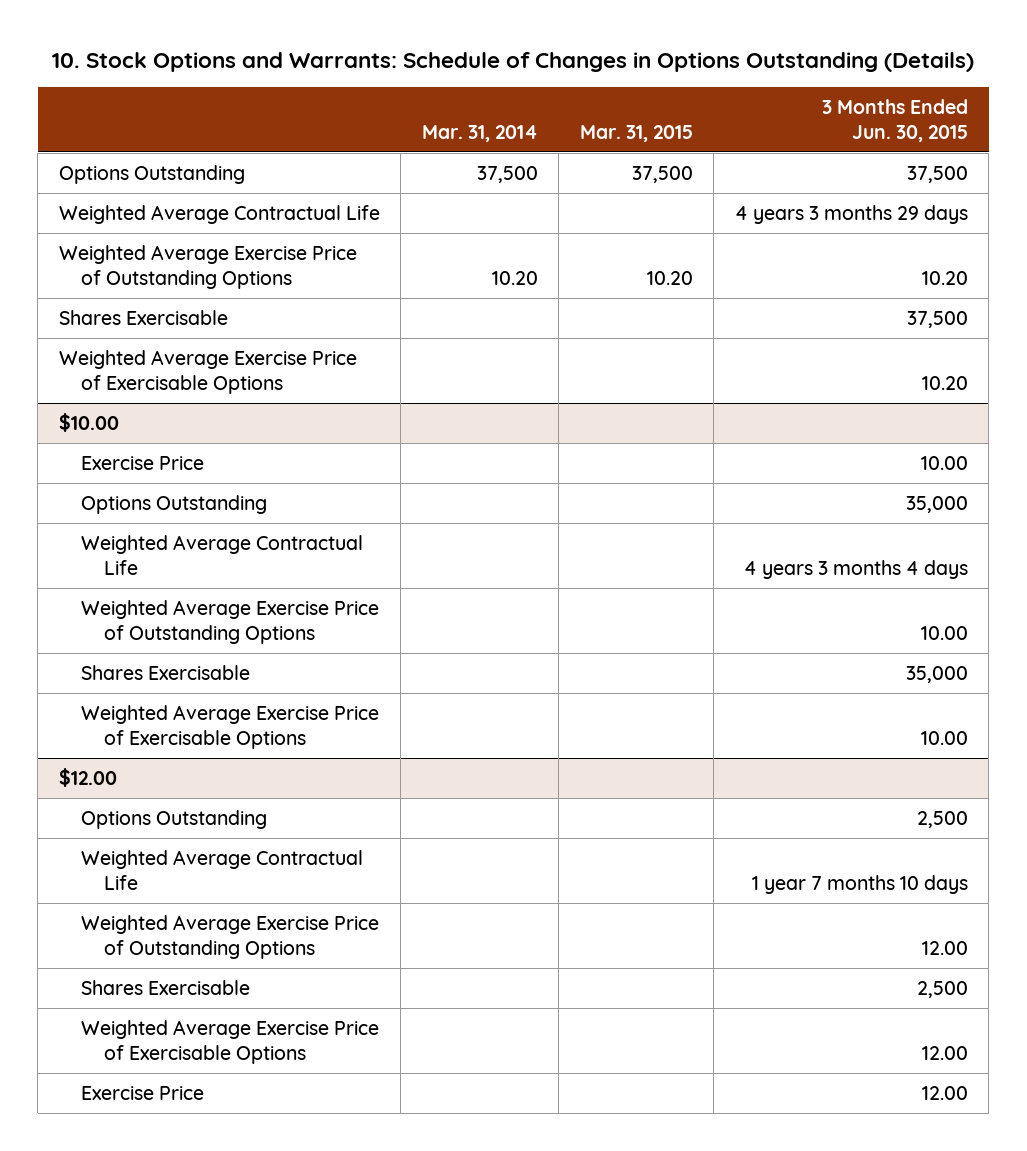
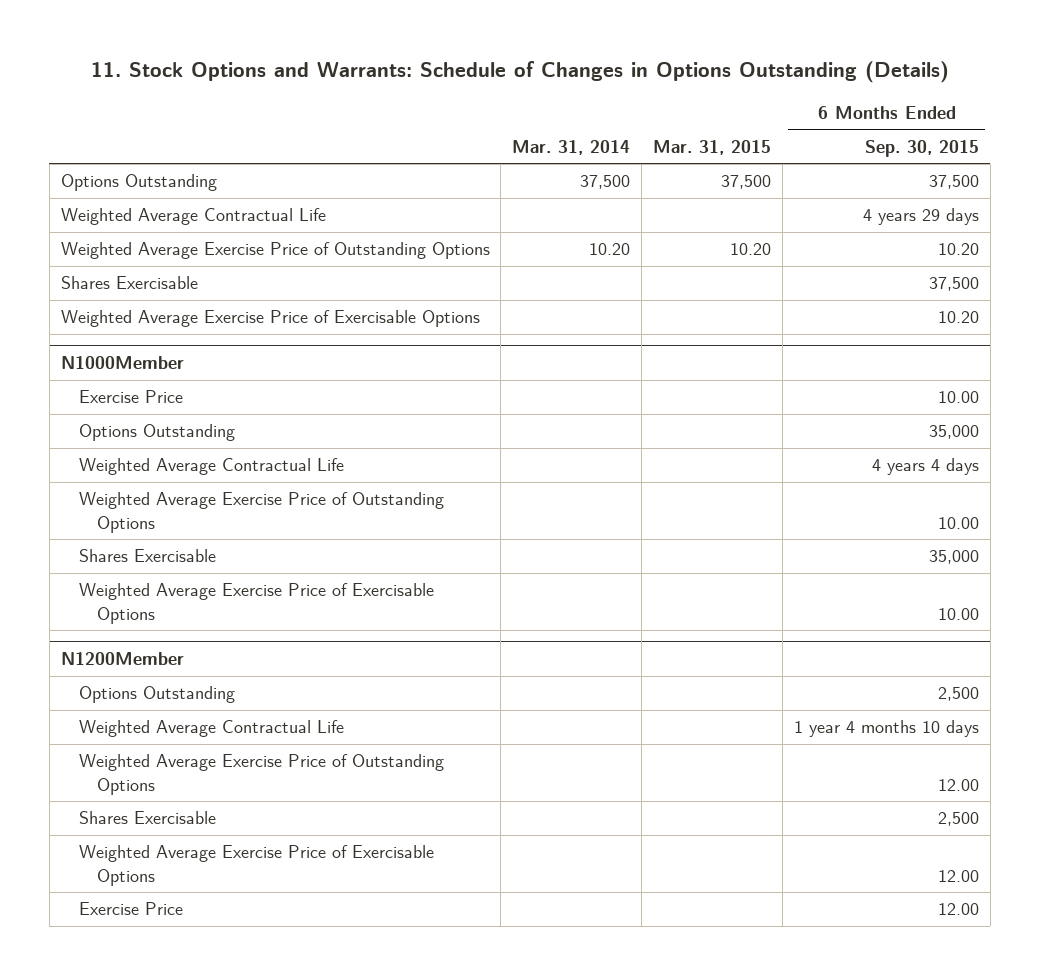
- 10. Stock Options and Warrants: Schedule of Changes in Options Outstanding (Details)
+ 11. Stock Options and Warrants: Schedule of Changes in Options Outstanding (Details)
- | Mar. 31, 2014 | Mar. 31, 2015 | 3 Months Ended Jun. 30, 2015
+ | Mar. 31, 2014 | Mar. 31, 2015 | 6 Months Ended Sep. 30, 2015
- $10.00
+ N1000Member
- $12.00
+ N1200Member

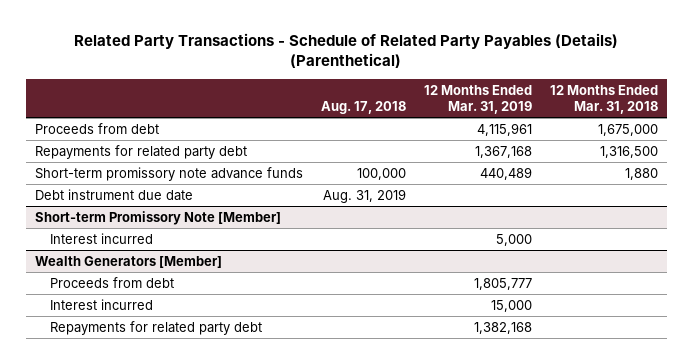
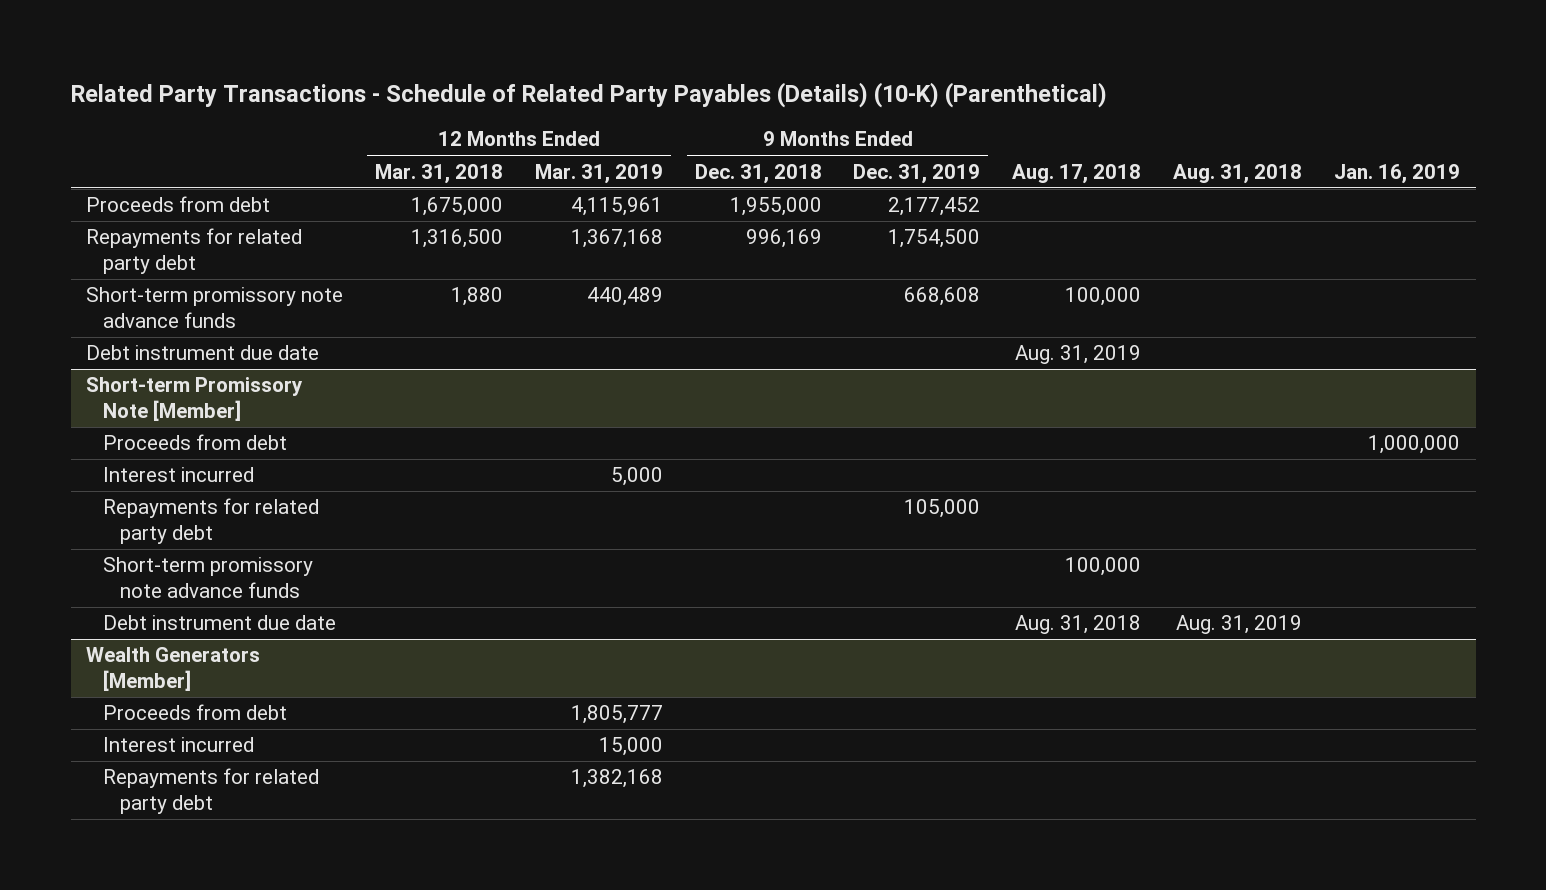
- Related Party Transactions - Schedule of Related Party Payables (Details) (Parenthetical)
+ Related Party Transactions - Schedule of Related Party Payables (Details) (10-K) (Parenthetical)
- | Aug. 17, 2018 | 12 Months Ended Mar. 31, 2019 | 12 Months Ended Mar. 31, 2018
+ | 12 Months Ended Mar. 31, 2018 | 12 Months Ended Mar. 31, 2019 | 9 Months Ended Dec. 31, 2018 | 9 Months Ended Dec. 31, 2019 | Aug. 17, 2018 | Aug. 31, 2018 | Jan. 16, 2019
@ Short-term Promissory Note [Member]
+ Proceeds from debt | | | | | | | 1,000,000
+ Repayments for related party debt | | | | 105,000 | | |
+ Short-term promissory note advance funds | | | | | 100,000 | |
+ Debt instrument due date | | | | | Aug. 31, 2018 | Aug. 31, 2019 |

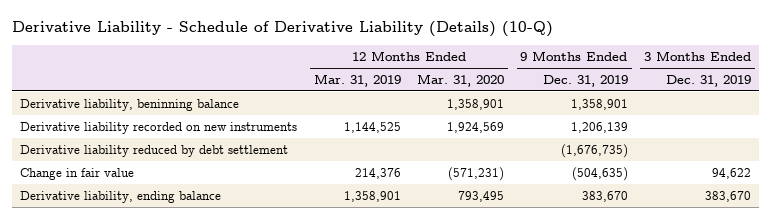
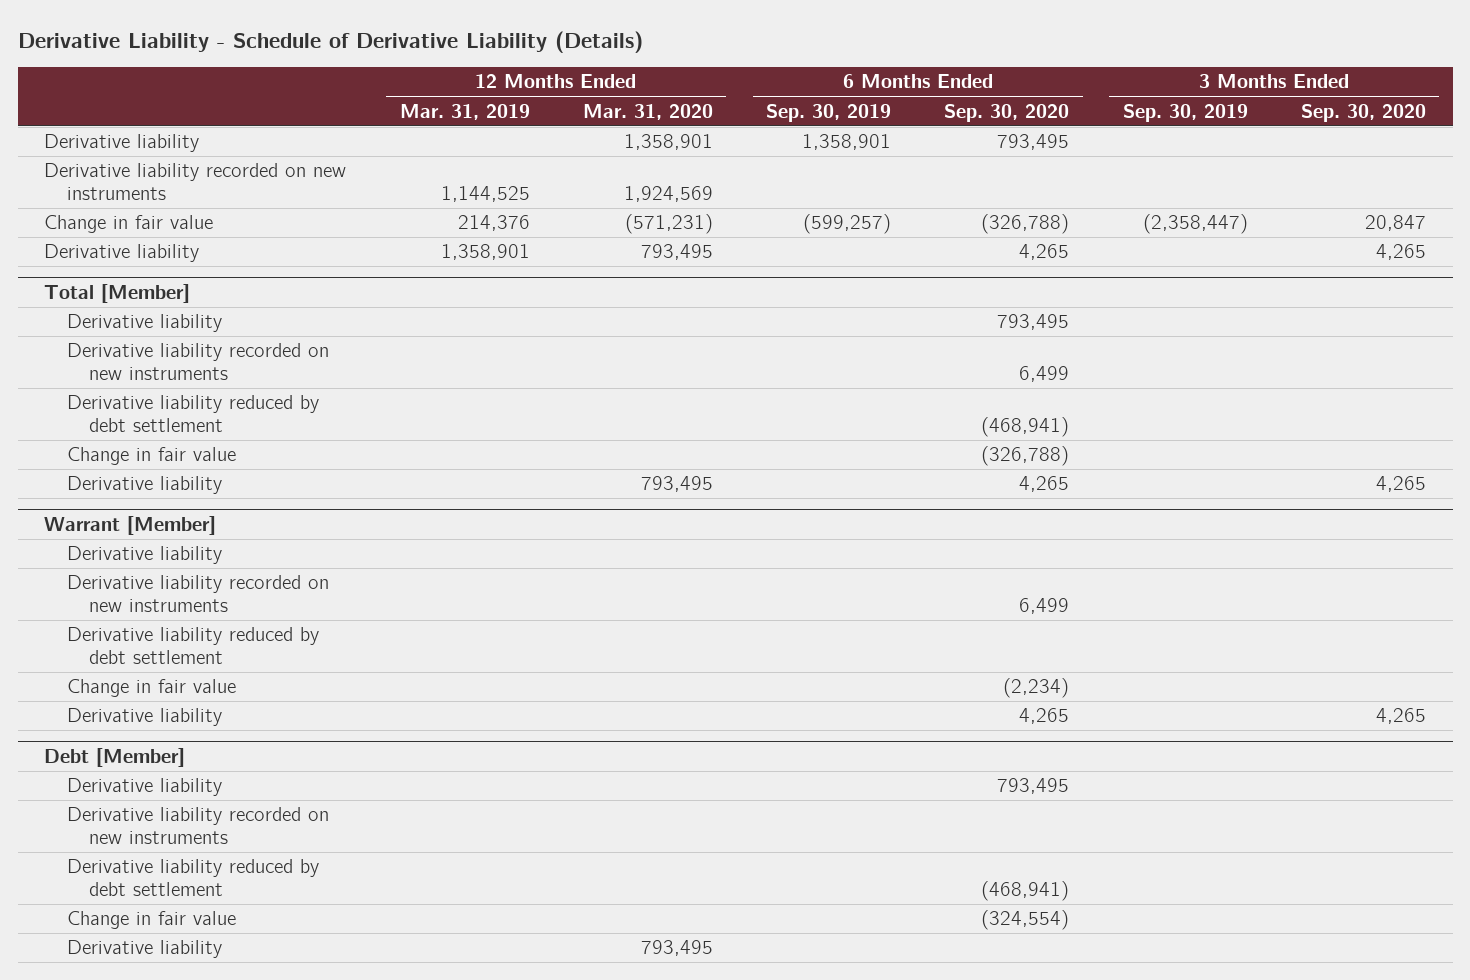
- Derivative Liability - Schedule of Derivative Liability (Details) (10-Q)
+ Derivative Liability - Schedule of Derivative Liability (Details)
- | 12 Months Ended Mar. 31, 2019 | 12 Months Ended Mar. 31, 2020 | 9 Months Ended Dec. 31, 2019 | 3 Months Ended Dec. 31, 2019
+ | 12 Months Ended Mar. 31, 2019 | 12 Months Ended Mar. 31, 2020 | 6 Months Ended Sep. 30, 2019 | 6 Months Ended Sep. 30, 2020 | 3 Months Ended Sep. 30, 2019 | 3 Months Ended Sep. 30, 2020
- Derivative liability, beninning balance | | 1,358,901 | 1,358,901 |
+ Derivative liability | | 1,358,901 | 1,358,901 | 793,495 | |
- Derivative liability reduced by debt settlement | | | (1,676,735) |
- Derivative liability, ending balance | 1,358,901 | 793,495 | 383,670 | 383,670
+ Derivative liability | 1,358,901 | 793,495 | | 4,265 | | 4,265
+ Total [Member]
+ Derivative liability | | | | 793,495 | |
+ Derivative liability recorded on new instruments | | | | 6,499 | |
+ Derivative liability reduced by debt settlement | | | | (468,941) | |
+ Change in fair value | | | | (326,788) | |
+ Derivative liability | | 793,495 | | 4,265 | | 4,265
+ Warrant [Member]
+ Derivative liability
+ Derivative liability recorded on new instruments | | | | 6,499 | |
+ Derivative liability reduced by debt settlement
+ Change in fair value | | | | (2,234) | |
+ Derivative liability | | | | 4,265 | | 4,265
+ Debt [Member]
+ Derivative liability | | | | 793,495 | |
+ Derivative liability recorded on new instruments
+ Derivative liability reduced by debt settlement | | | | (468,941) | |
+ Change in fair value | | | | (324,554) | |
+ Derivative liability | | 793,495 | | | |

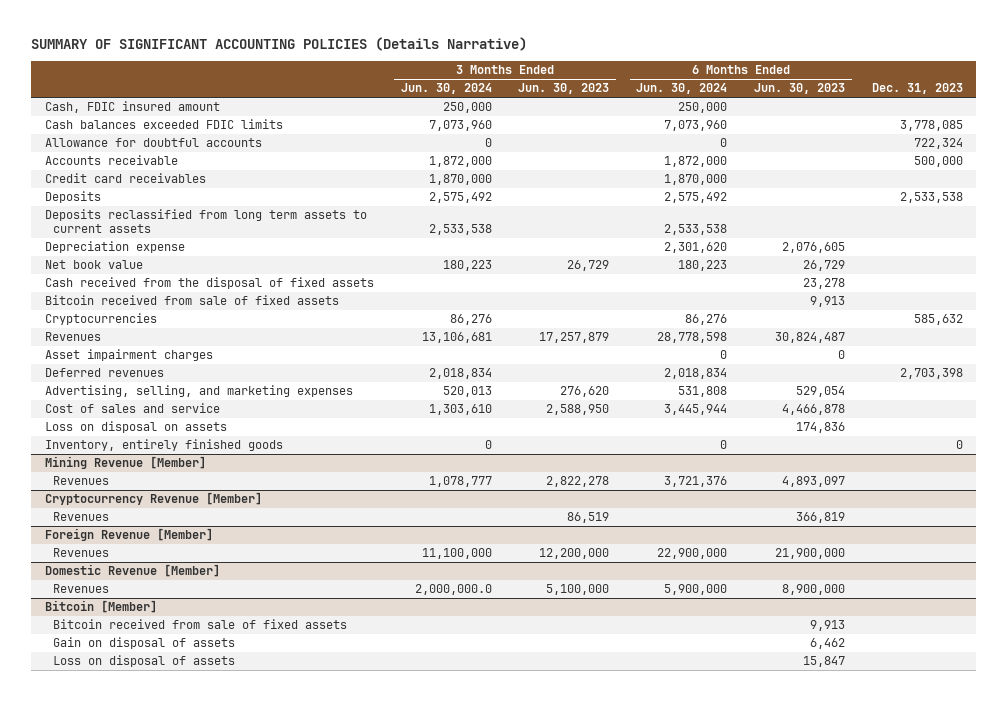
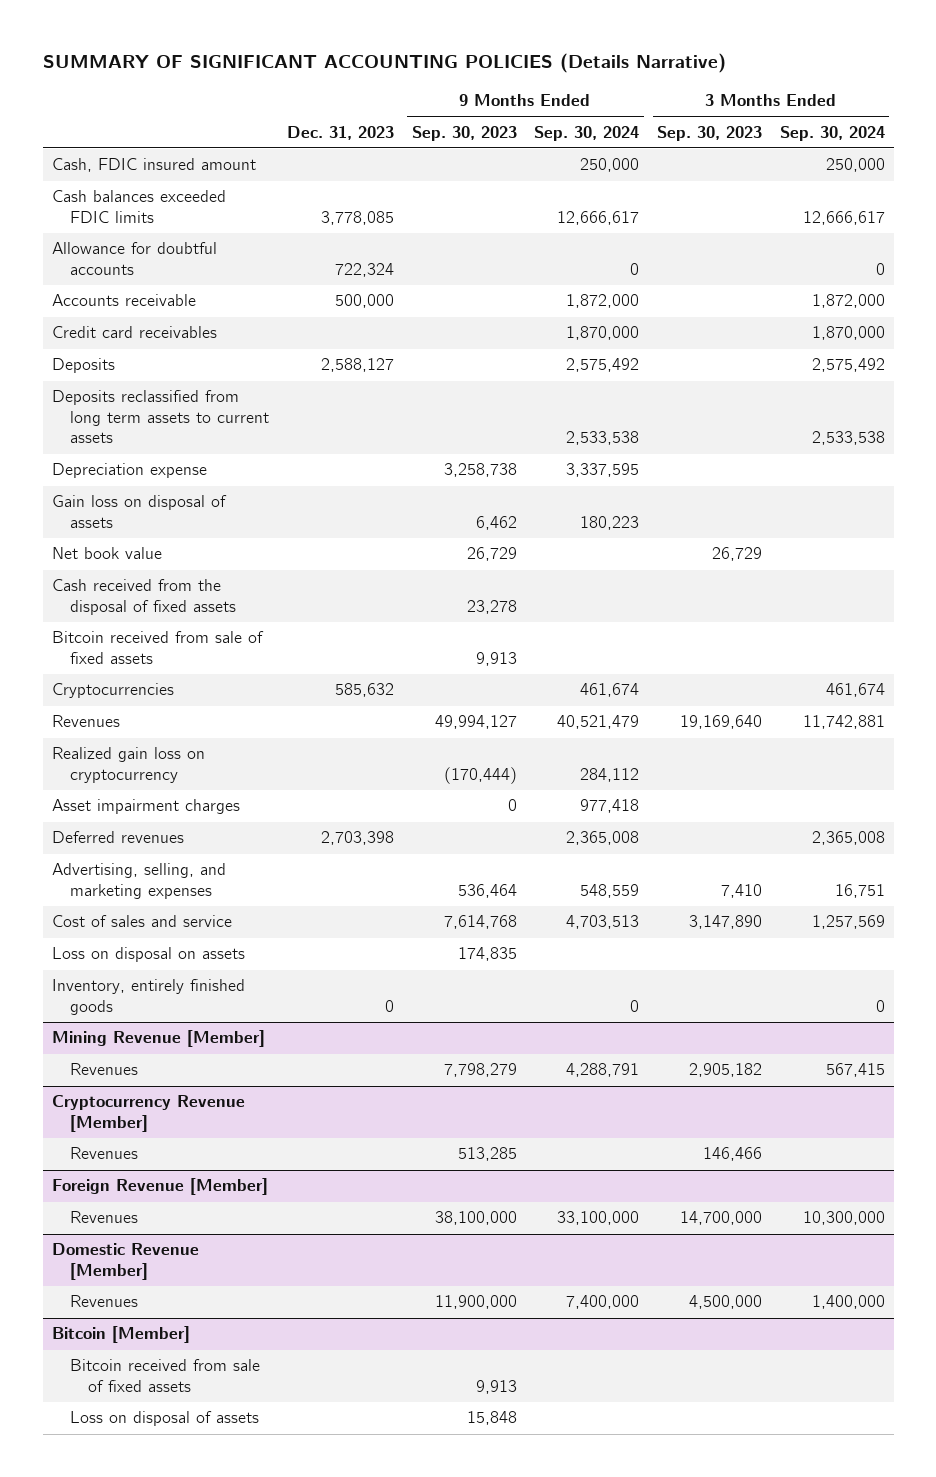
- | 3 Months Ended Jun. 30, 2024 | 3 Months Ended Jun. 30, 2023 | 6 Months Ended Jun. 30, 2024 | 6 Months Ended Jun. 30, 2023 | Dec. 31, 2023
+ | Dec. 31, 2023 | 9 Months Ended Sep. 30, 2023 | 9 Months Ended Sep. 30, 2024 | 3 Months Ended Sep. 30, 2023 | 3 Months Ended Sep. 30, 2024
- Deposits | 2,575,492 | | 2,575,492 | | 2,533,538
+ Deposits | 2,588,127 | | 2,575,492 | | 2,575,492
+ Gain loss on disposal of assets | | 6,462 | 180,223 | |
+ Realized gain loss on cryptocurrency | | (170,444) | 284,112 | |
@ Bitcoin [Member]
- Gain on disposal of assets | | | | 6,462 |

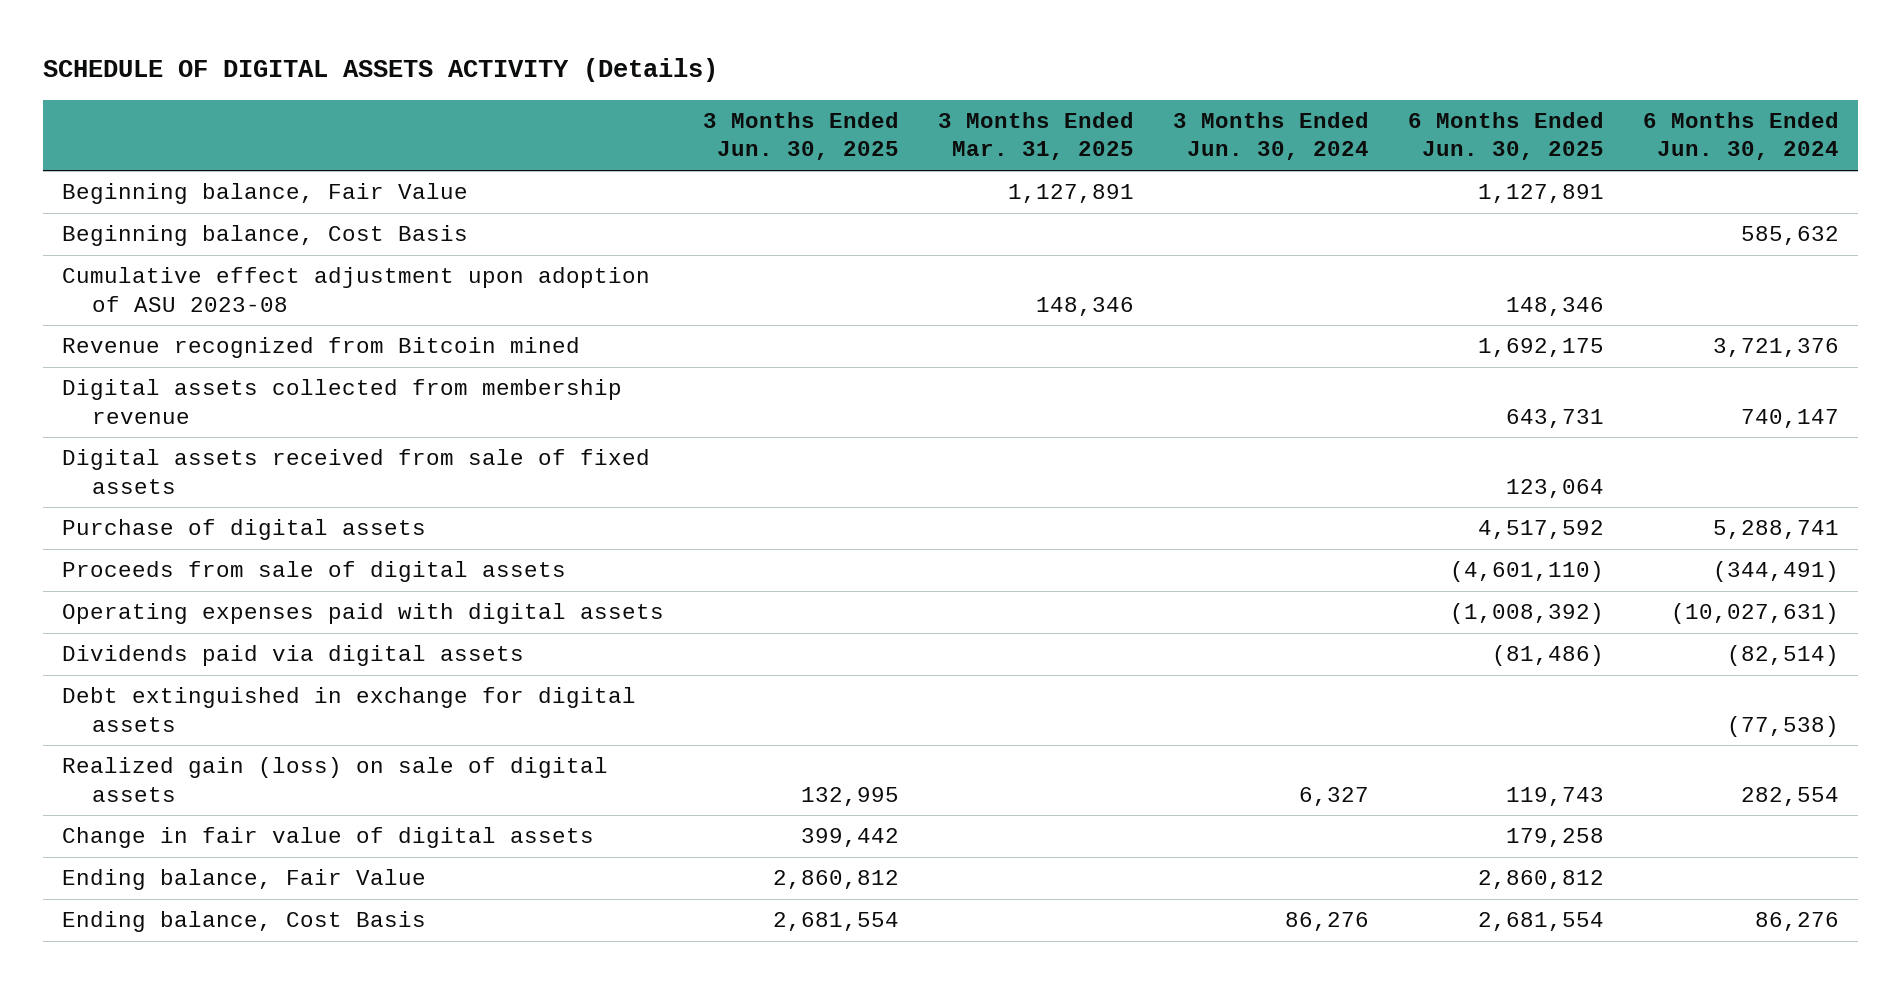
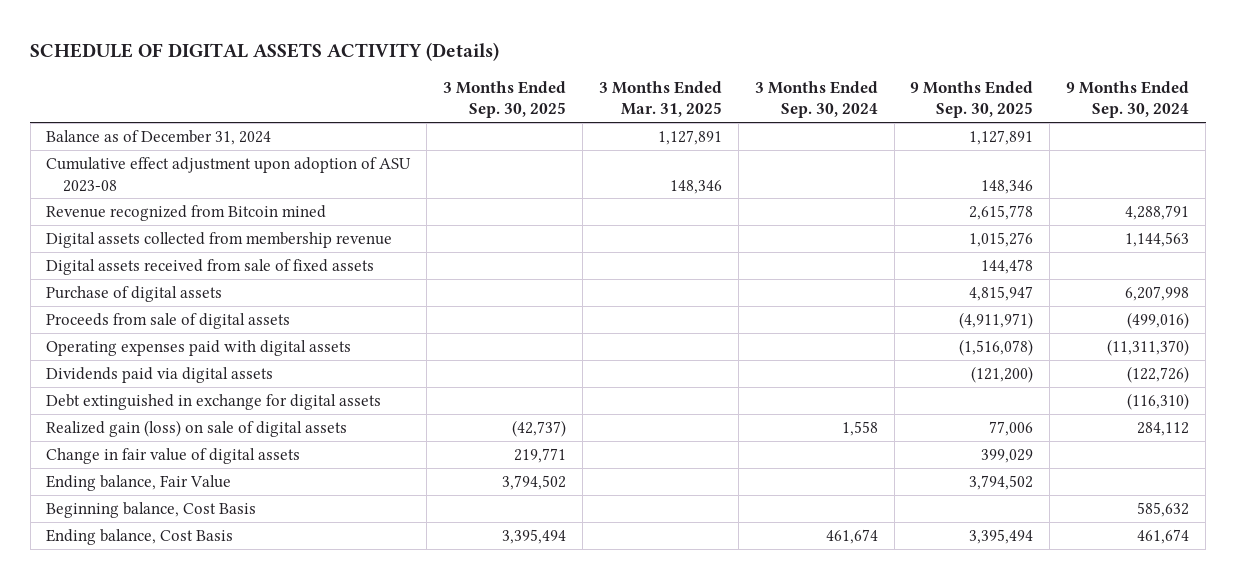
- | 3 Months Ended Jun. 30, 2025 | 3 Months Ended Mar. 31, 2025 | 3 Months Ended Jun. 30, 2024 | 6 Months Ended Jun. 30, 2025 | 6 Months Ended Jun. 30, 2024
+ | 3 Months Ended Sep. 30, 2025 | 3 Months Ended Mar. 31, 2025 | 3 Months Ended Sep. 30, 2024 | 9 Months Ended Sep. 30, 2025 | 9 Months Ended Sep. 30, 2024
- Beginning balance, Fair Value | | 1,127,891 | | 1,127,891 |
+ Balance as of December 31, 2024 | | 1,127,891 | | 1,127,891 |
moved down: Beginning balance, Cost Basis | | | | | 585,632

